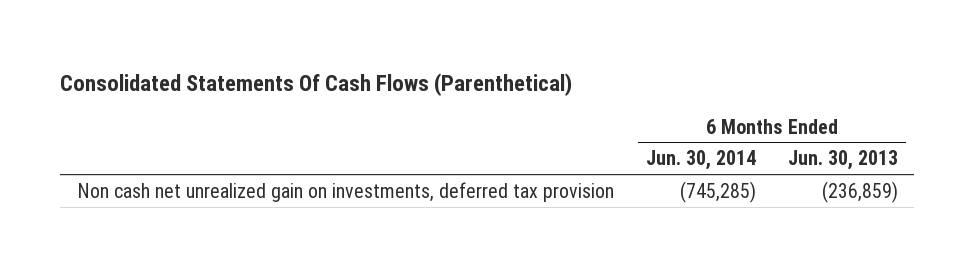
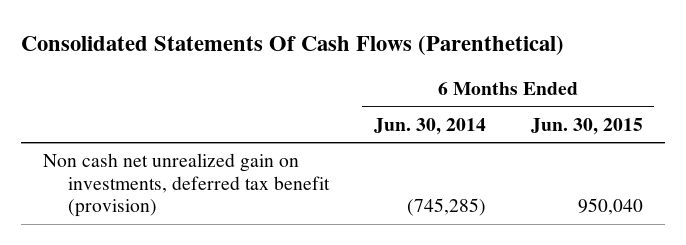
- | 6 Months Ended Jun. 30, 2014 | 6 Months Ended Jun. 30, 2013
+ | 6 Months Ended Jun. 30, 2014 | 6 Months Ended Jun. 30, 2015
- Non cash net unrealized gain on investments, deferred tax provision | (745,285) | (236,859)
+ Non cash net unrealized gain on investments, deferred tax benefit (provision) | (745,285) | 950,040

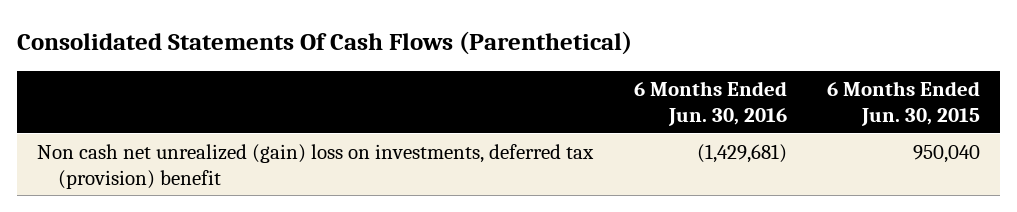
- | 6 Months Ended Jun. 30, 2014 | 6 Months Ended Jun. 30, 2015
+ | 6 Months Ended Jun. 30, 2016 | 6 Months Ended Jun. 30, 2015
- Non cash net unrealized gain on investments, deferred tax benefit (provision) | (745,285) | 950,040
+ Non cash net unrealized (gain) loss on investments, deferred tax (provision) benefit | (1,429,681) | 950,040

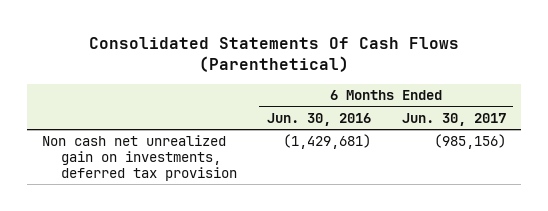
- | 6 Months Ended Jun. 30, 2016 | 6 Months Ended Jun. 30, 2015
+ | 6 Months Ended Jun. 30, 2016 | 6 Months Ended Jun. 30, 2017
- Non cash net unrealized (gain) loss on investments, deferred tax (provision) benefit | (1,429,681) | 950,040
+ Non cash net unrealized gain on investments, deferred tax provision | (1,429,681) | (985,156)

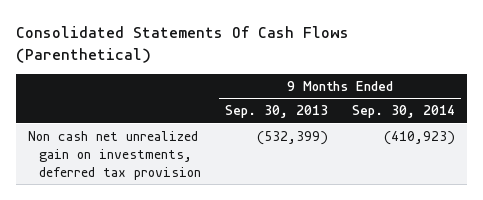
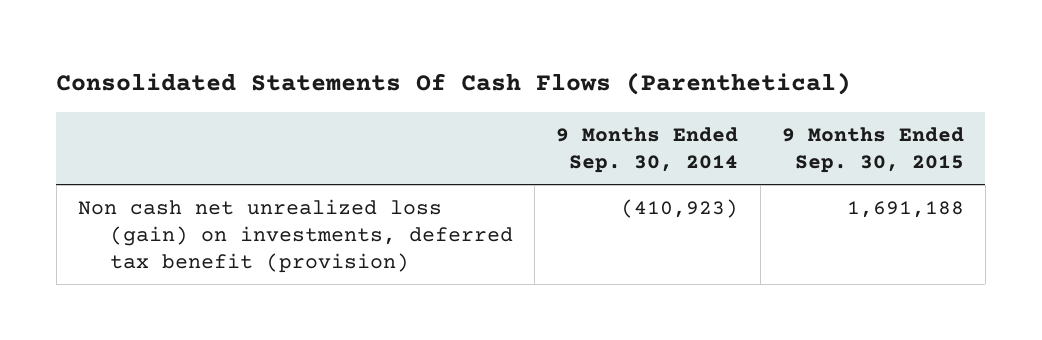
- | 9 Months Ended Sep. 30, 2013 | 9 Months Ended Sep. 30, 2014
+ | 9 Months Ended Sep. 30, 2014 | 9 Months Ended Sep. 30, 2015
- Non cash net unrealized gain on investments, deferred tax provision | (532,399) | (410,923)
+ Non cash net unrealized loss (gain) on investments, deferred tax benefit (provision) | (410,923) | 1,691,188

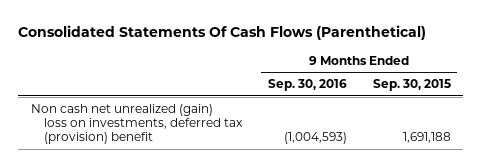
- | 9 Months Ended Sep. 30, 2014 | 9 Months Ended Sep. 30, 2015
+ | 9 Months Ended Sep. 30, 2016 | 9 Months Ended Sep. 30, 2015
- Non cash net unrealized loss (gain) on investments, deferred tax benefit (provision) | (410,923) | 1,691,188
+ Non cash net unrealized (gain) loss on investments, deferred tax (provision) benefit | (1,004,593) | 1,691,188

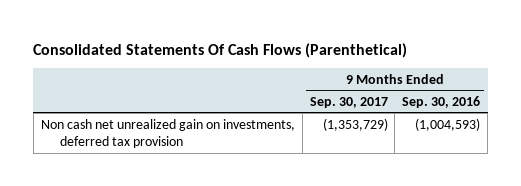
- | 9 Months Ended Sep. 30, 2016 | 9 Months Ended Sep. 30, 2015
+ | 9 Months Ended Sep. 30, 2017 | 9 Months Ended Sep. 30, 2016
- Non cash net unrealized (gain) loss on investments, deferred tax (provision) benefit | (1,004,593) | 1,691,188
+ Non cash net unrealized gain on investments, deferred tax provision | (1,353,729) | (1,004,593)

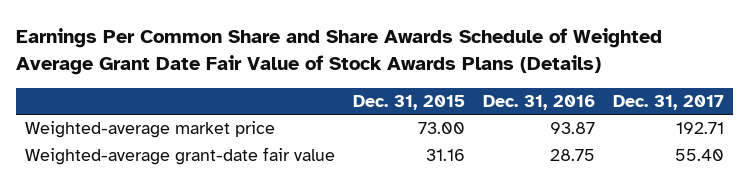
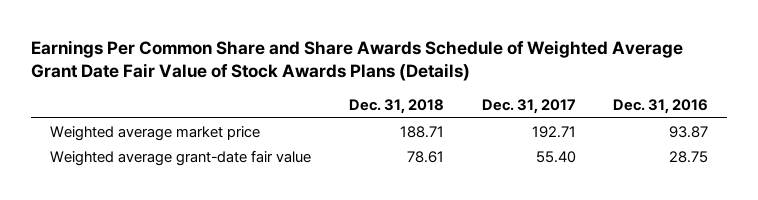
- | Dec. 31, 2015 | Dec. 31, 2016 | Dec. 31, 2017
+ | Dec. 31, 2018 | Dec. 31, 2017 | Dec. 31, 2016
- Weighted-average market price | 73.00 | 93.87 | 192.71
- Weighted-average grant-date fair value | 31.16 | 28.75 | 55.40
+ Weighted average market price | 188.71 | 192.71 | 93.87
+ Weighted average grant-date fair value | 78.61 | 55.40 | 28.75

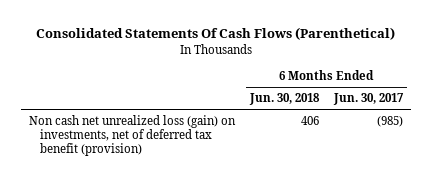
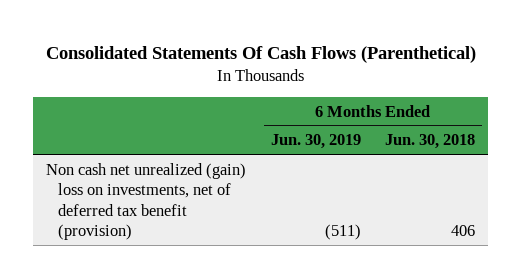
- | 6 Months Ended Jun. 30, 2018 | 6 Months Ended Jun. 30, 2017
+ | 6 Months Ended Jun. 30, 2019 | 6 Months Ended Jun. 30, 2018
- Non cash net unrealized loss (gain) on investments, net of deferred tax benefit (provision) | 406 | (985)
+ Non cash net unrealized (gain) loss on investments, net of deferred tax benefit (provision) | (511) | 406

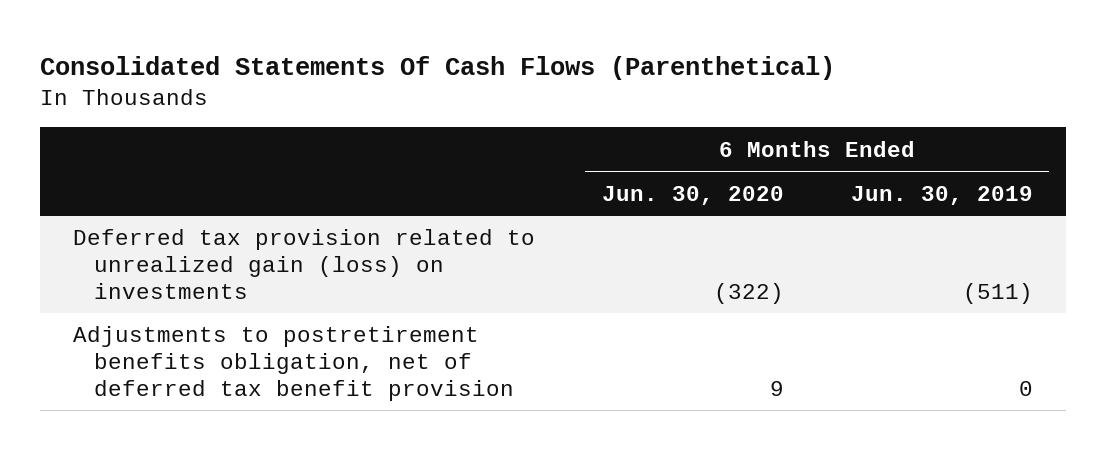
- | 6 Months Ended Jun. 30, 2019 | 6 Months Ended Jun. 30, 2018
+ | 6 Months Ended Jun. 30, 2020 | 6 Months Ended Jun. 30, 2019
- Non cash net unrealized (gain) loss on investments, net of deferred tax benefit (provision) | (511) | 406
+ Deferred tax provision related to unrealized gain (loss) on investments | (322) | (511)
+ Adjustments to postretirement benefits obligation, net of deferred tax benefit provision | 9 | 0

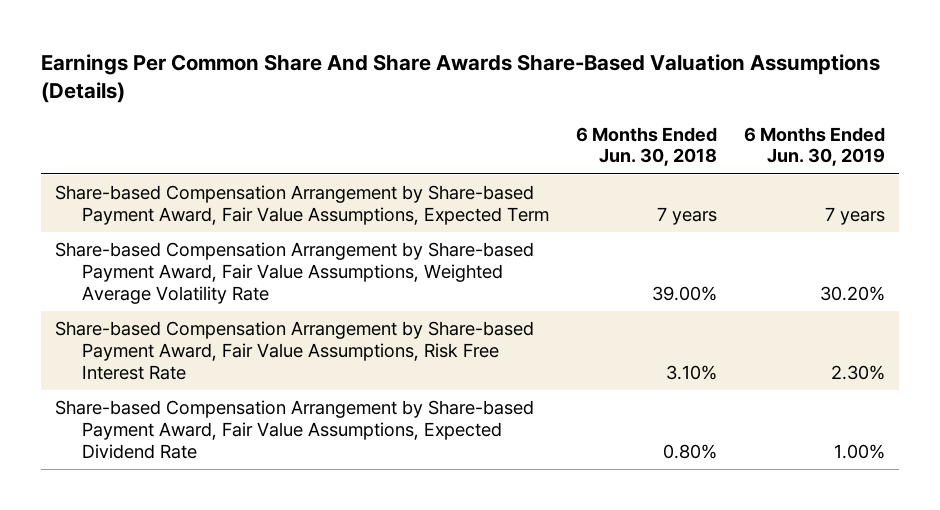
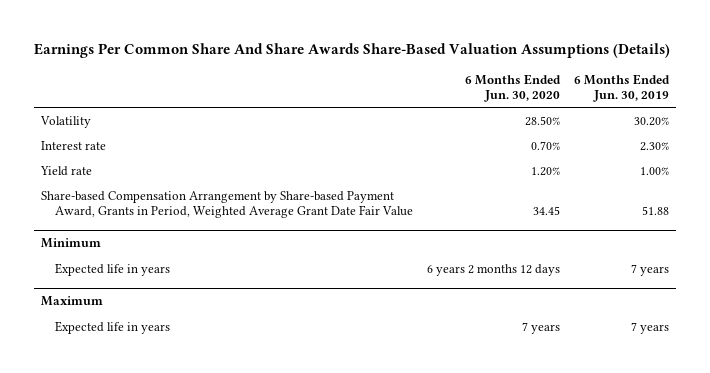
- | 6 Months Ended Jun. 30, 2018 | 6 Months Ended Jun. 30, 2019
+ | 6 Months Ended Jun. 30, 2020 | 6 Months Ended Jun. 30, 2019
- Share-based Compensation Arrangement by Share-based Payment Award, Fair Value Assumptions, Expected Term | 7 years | 7 years
- Share-based Compensation Arrangement by Share-based Payment Award, Fair Value Assumptions, Weighted Average Volatility Rate | 39.00% | 30.20%
- Share-based Compensation Arrangement by Share-based Payment Award, Fair Value Assumptions, Risk Free Interest Rate | 3.10% | 2.30%
- Share-based Compensation Arrangement by Share-based Payment Award, Fair Value Assumptions, Expected Dividend Rate | 0.80% | 1.00%
+ Volatility | 28.50% | 30.20%
+ Interest rate | 0.70% | 2.30%
+ Yield rate | 1.20% | 1.00%
+ Share-based Compensation Arrangement by Share-based Payment Award, Grants in Period, Weighted Average Grant Date Fair Value | 34.45 | 51.88
+ Minimum
+ Expected life in years | 6 years 2 months 12 days | 7 years
+ Maximum
+ Expected life in years | 7 years | 7 years

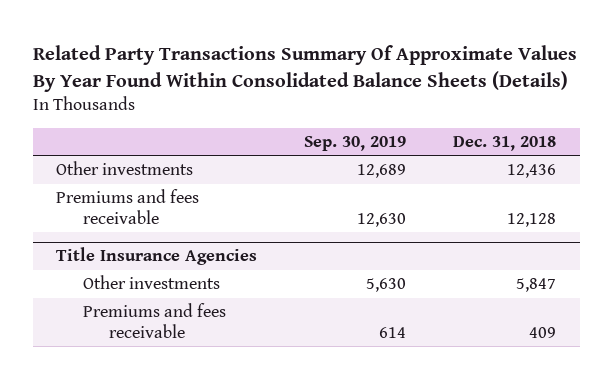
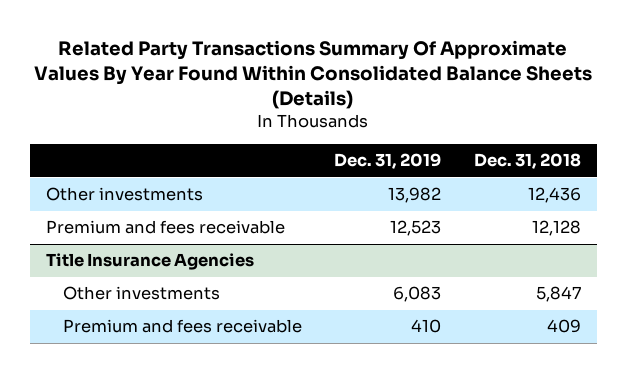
- | Sep. 30, 2019 | Dec. 31, 2018
+ | Dec. 31, 2019 | Dec. 31, 2018
- Premiums and fees receivable | 12,630 | 12,128
+ Premium and fees receivable | 12,523 | 12,128
@ Title Insurance Agencies
- Premiums and fees receivable | 614 | 409
+ Premium and fees receivable | 410 | 409

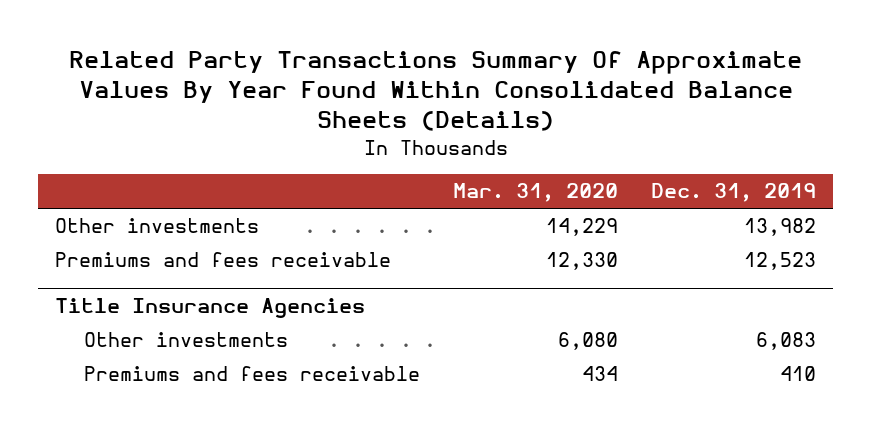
- | Dec. 31, 2019 | Dec. 31, 2018
+ | Mar. 31, 2020 | Dec. 31, 2019
- Premium and fees receivable | 12,523 | 12,128
+ Premiums and fees receivable | 12,330 | 12,523
@ Title Insurance Agencies
- Premium and fees receivable | 410 | 409
+ Premiums and fees receivable | 434 | 410

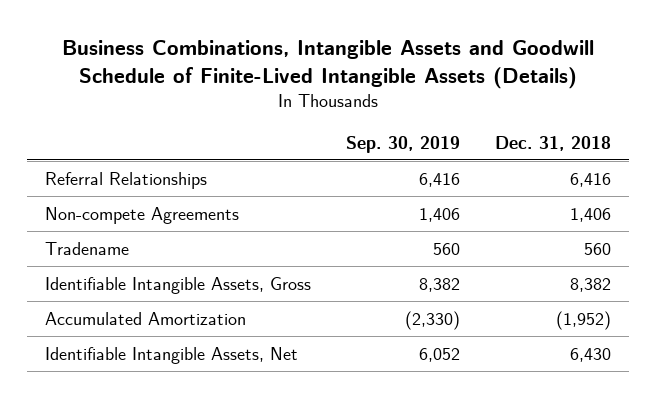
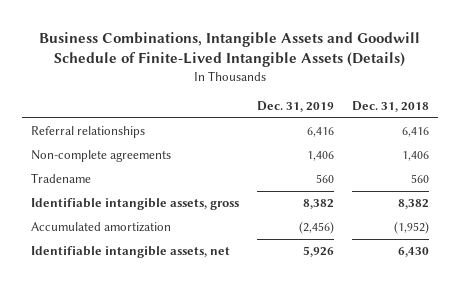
- | Sep. 30, 2019 | Dec. 31, 2018
+ | Dec. 31, 2019 | Dec. 31, 2018
- Referral Relationships | 6,416 | 6,416
- Non-compete Agreements | 1,406 | 1,406
+ Referral relationships | 6,416 | 6,416
+ Non-complete agreements | 1,406 | 1,406
- Identifiable Intangible Assets, Gross | 8,382 | 8,382
- Accumulated Amortization | (2,330) | (1,952)
- Identifiable Intangible Assets, Net | 6,052 | 6,430
+ Identifiable intangible assets, gross | 8,382 | 8,382
+ Accumulated amortization | (2,456) | (1,952)
+ Identifiable intangible assets, net | 5,926 | 6,430

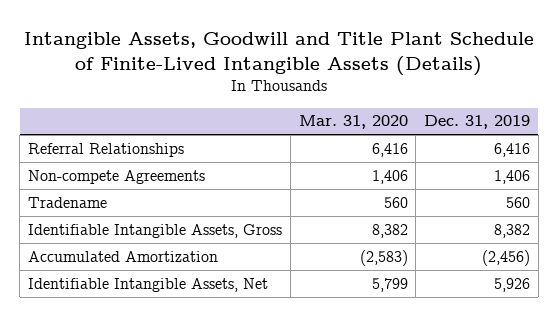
- Business Combinations, Intangible Assets and Goodwill Schedule of Finite-Lived Intangible Assets (Details)
+ Intangible Assets, Goodwill and Title Plant Schedule of Finite-Lived Intangible Assets (Details)
- | Dec. 31, 2019 | Dec. 31, 2018
+ | Mar. 31, 2020 | Dec. 31, 2019
- Referral relationships | 6,416 | 6,416
- Non-complete agreements | 1,406 | 1,406
+ Referral Relationships | 6,416 | 6,416
+ Non-compete Agreements | 1,406 | 1,406
- Identifiable intangible assets, gross | 8,382 | 8,382
- Accumulated amortization | (2,456) | (1,952)
- Identifiable intangible assets, net | 5,926 | 6,430
+ Identifiable Intangible Assets, Gross | 8,382 | 8,382
+ Accumulated Amortization | (2,583) | (2,456)
+ Identifiable Intangible Assets, Net | 5,799 | 5,926

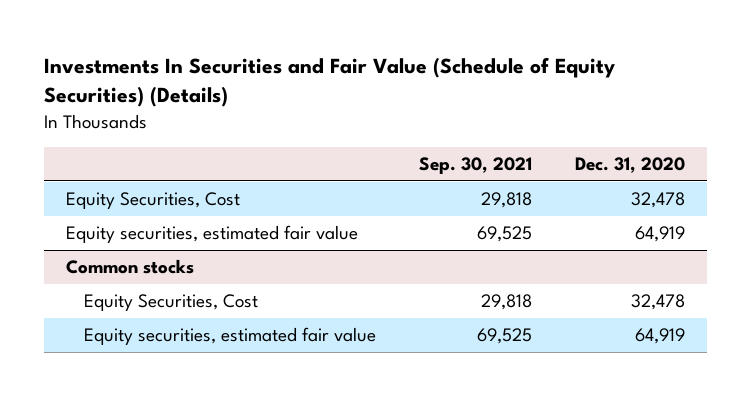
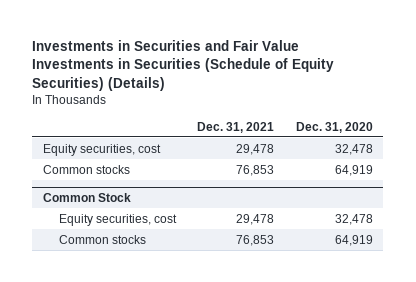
- Investments In Securities and Fair Value (Schedule of Equity Securities) (Details)
+ Investments in Securities and Fair Value Investments in Securities (Schedule of Equity Securities) (Details)
- | Sep. 30, 2021 | Dec. 31, 2020
+ | Dec. 31, 2021 | Dec. 31, 2020
- Equity Securities, Cost | 29,818 | 32,478
- Equity securities, estimated fair value | 69,525 | 64,919
- Common stocks
- Equity Securities, Cost | 29,818 | 32,478
- Equity securities, estimated fair value | 69,525 | 64,919
+ Equity securities, cost | 29,478 | 32,478
+ Common stocks | 76,853 | 64,919
+ Common Stock
+ Equity securities, cost | 29,478 | 32,478
+ Common stocks | 76,853 | 64,919

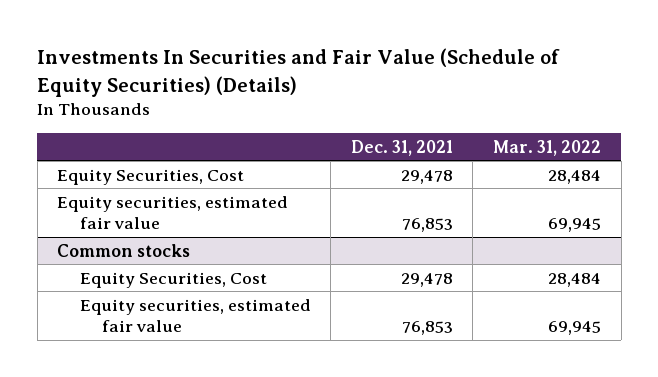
- Investments in Securities and Fair Value Investments in Securities (Schedule of Equity Securities) (Details)
+ Investments In Securities and Fair Value (Schedule of Equity Securities) (Details)
- | Dec. 31, 2021 | Dec. 31, 2020
+ | Dec. 31, 2021 | Mar. 31, 2022
- Equity securities, cost | 29,478 | 32,478
- Common stocks | 76,853 | 64,919
- Common Stock
- Equity securities, cost | 29,478 | 32,478
- Common stocks | 76,853 | 64,919
+ Equity Securities, Cost | 29,478 | 28,484
+ Equity securities, estimated fair value | 76,853 | 69,945
+ Common stocks
+ Equity Securities, Cost | 29,478 | 28,484
+ Equity securities, estimated fair value | 76,853 | 69,945

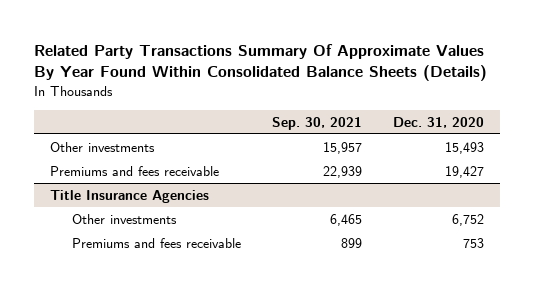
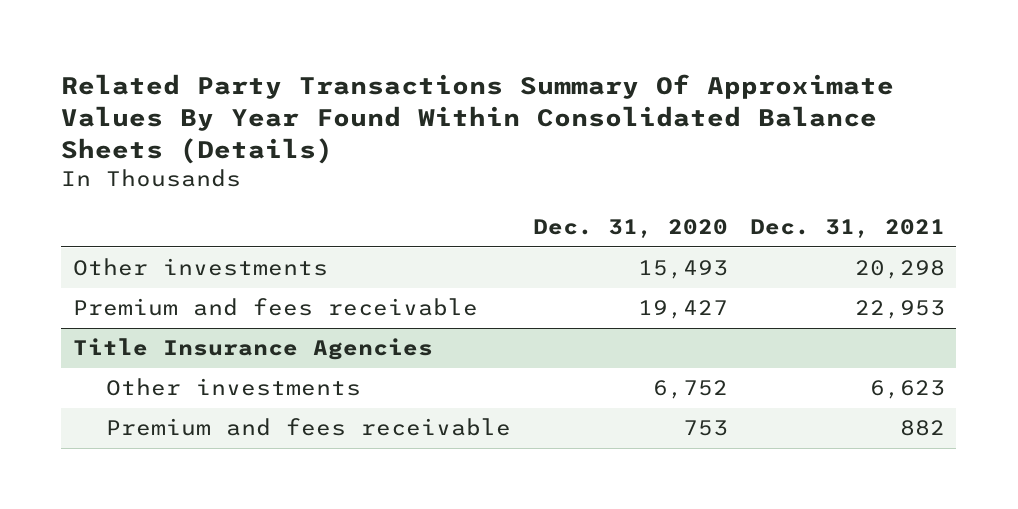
- | Sep. 30, 2021 | Dec. 31, 2020
+ | Dec. 31, 2020 | Dec. 31, 2021
- Premiums and fees receivable | 22,939 | 19,427
+ Premium and fees receivable | 19,427 | 22,953
@ Title Insurance Agencies
- Premiums and fees receivable | 899 | 753
+ Premium and fees receivable | 753 | 882

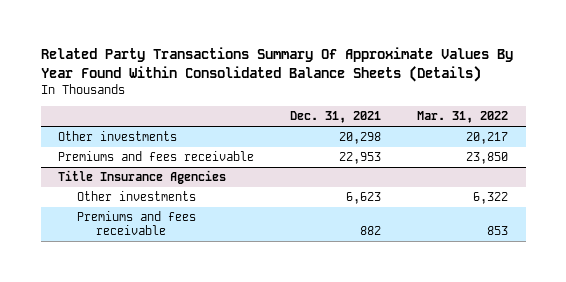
- | Dec. 31, 2020 | Dec. 31, 2021
+ | Dec. 31, 2021 | Mar. 31, 2022
- Premium and fees receivable | 19,427 | 22,953
+ Premiums and fees receivable | 22,953 | 23,850
@ Title Insurance Agencies
- Premium and fees receivable | 753 | 882
+ Premiums and fees receivable | 882 | 853

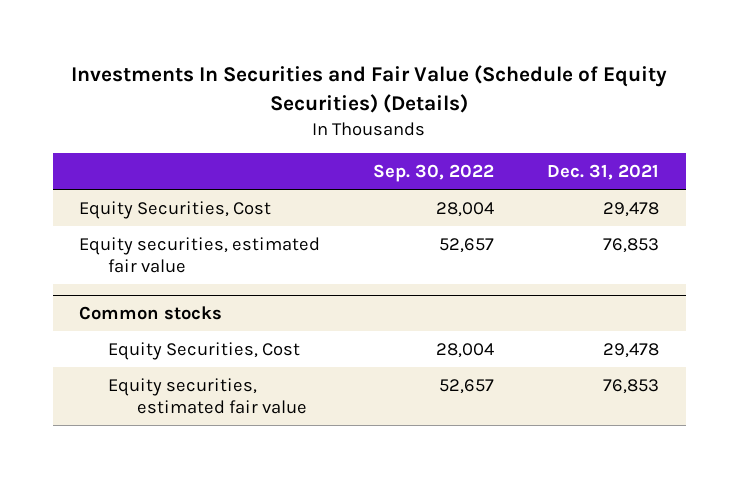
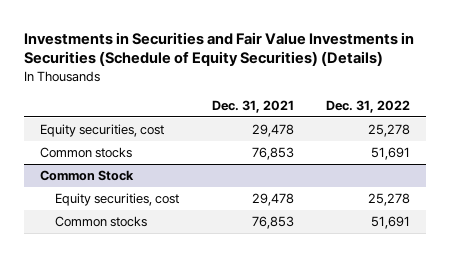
- Investments In Securities and Fair Value (Schedule of Equity Securities) (Details)
+ Investments in Securities and Fair Value Investments in Securities (Schedule of Equity Securities) (Details)
- | Sep. 30, 2022 | Dec. 31, 2021
+ | Dec. 31, 2021 | Dec. 31, 2022
- Equity Securities, Cost | 28,004 | 29,478
- Equity securities, estimated fair value | 52,657 | 76,853
- Common stocks
- Equity Securities, Cost | 28,004 | 29,478
- Equity securities, estimated fair value | 52,657 | 76,853
+ Equity securities, cost | 29,478 | 25,278
+ Common stocks | 76,853 | 51,691
+ Common Stock
+ Equity securities, cost | 29,478 | 25,278
+ Common stocks | 76,853 | 51,691

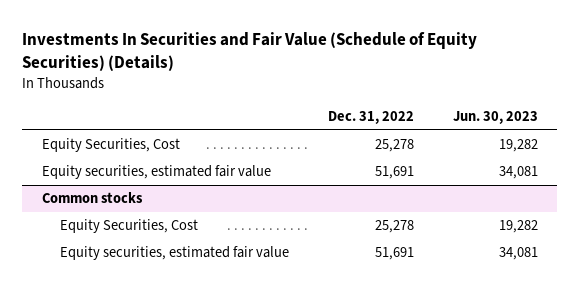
- Investments in Securities and Fair Value Investments in Securities (Schedule of Equity Securities) (Details)
+ Investments In Securities and Fair Value (Schedule of Equity Securities) (Details)
- | Dec. 31, 2021 | Dec. 31, 2022
+ | Dec. 31, 2022 | Jun. 30, 2023
- Equity securities, cost | 29,478 | 25,278
- Common stocks | 76,853 | 51,691
- Common Stock
- Equity securities, cost | 29,478 | 25,278
- Common stocks | 76,853 | 51,691
+ Equity Securities, Cost | 25,278 | 19,282
+ Equity securities, estimated fair value | 51,691 | 34,081
+ Common stocks
+ Equity Securities, Cost | 25,278 | 19,282
+ Equity securities, estimated fair value | 51,691 | 34,081

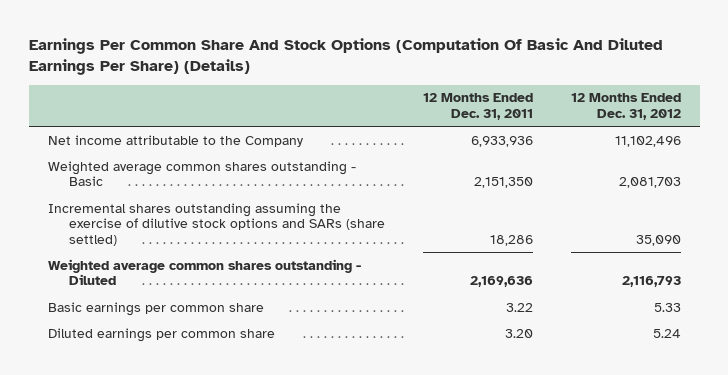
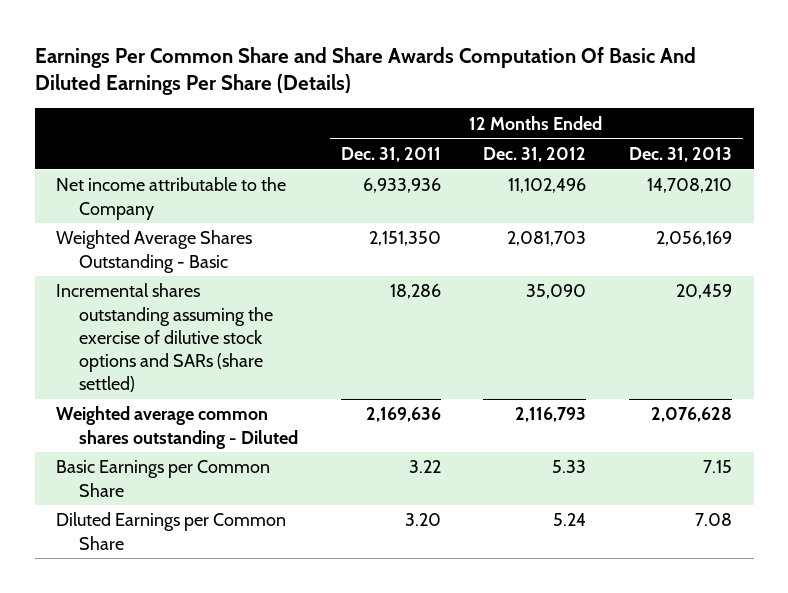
- Earnings Per Common Share And Stock Options (Computation Of Basic And Diluted Earnings Per Share) (Details)
+ Earnings Per Common Share and Share Awards Computation Of Basic And Diluted Earnings Per Share (Details)
- | 12 Months Ended Dec. 31, 2011 | 12 Months Ended Dec. 31, 2012
+ | 12 Months Ended Dec. 31, 2011 | 12 Months Ended Dec. 31, 2012 | 12 Months Ended Dec. 31, 2013
- Weighted average common shares outstanding - Basic | 2,151,350 | 2,081,703
+ Weighted Average Shares Outstanding - Basic | 2,151,350 | 2,081,703 | 2,056,169
- Basic earnings per common share | 3.22 | 5.33
- Diluted earnings per common share | 3.20 | 5.24
+ Basic Earnings per Common Share | 3.22 | 5.33 | 7.15
+ Diluted Earnings per Common Share | 3.20 | 5.24 | 7.08

